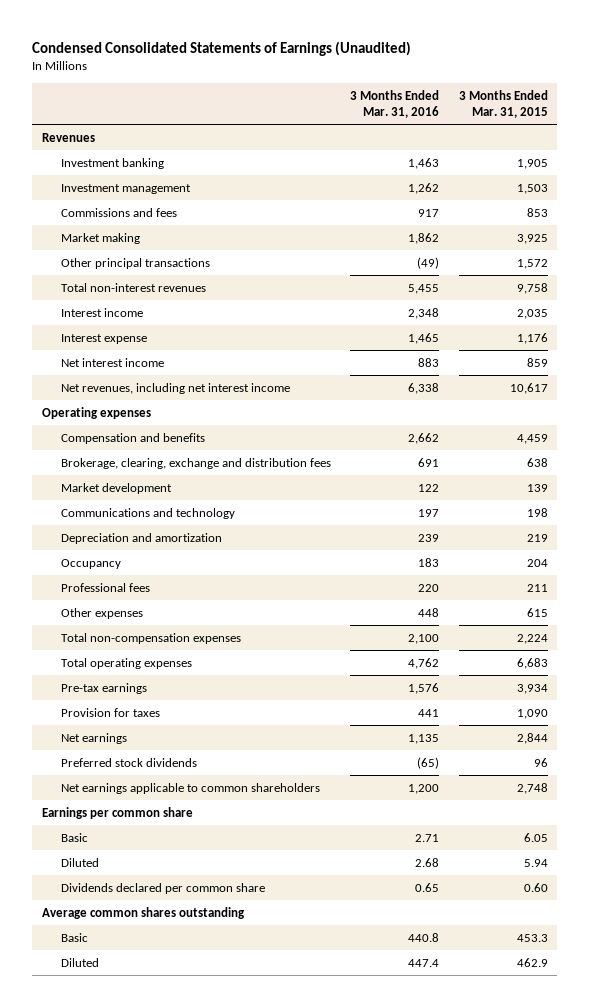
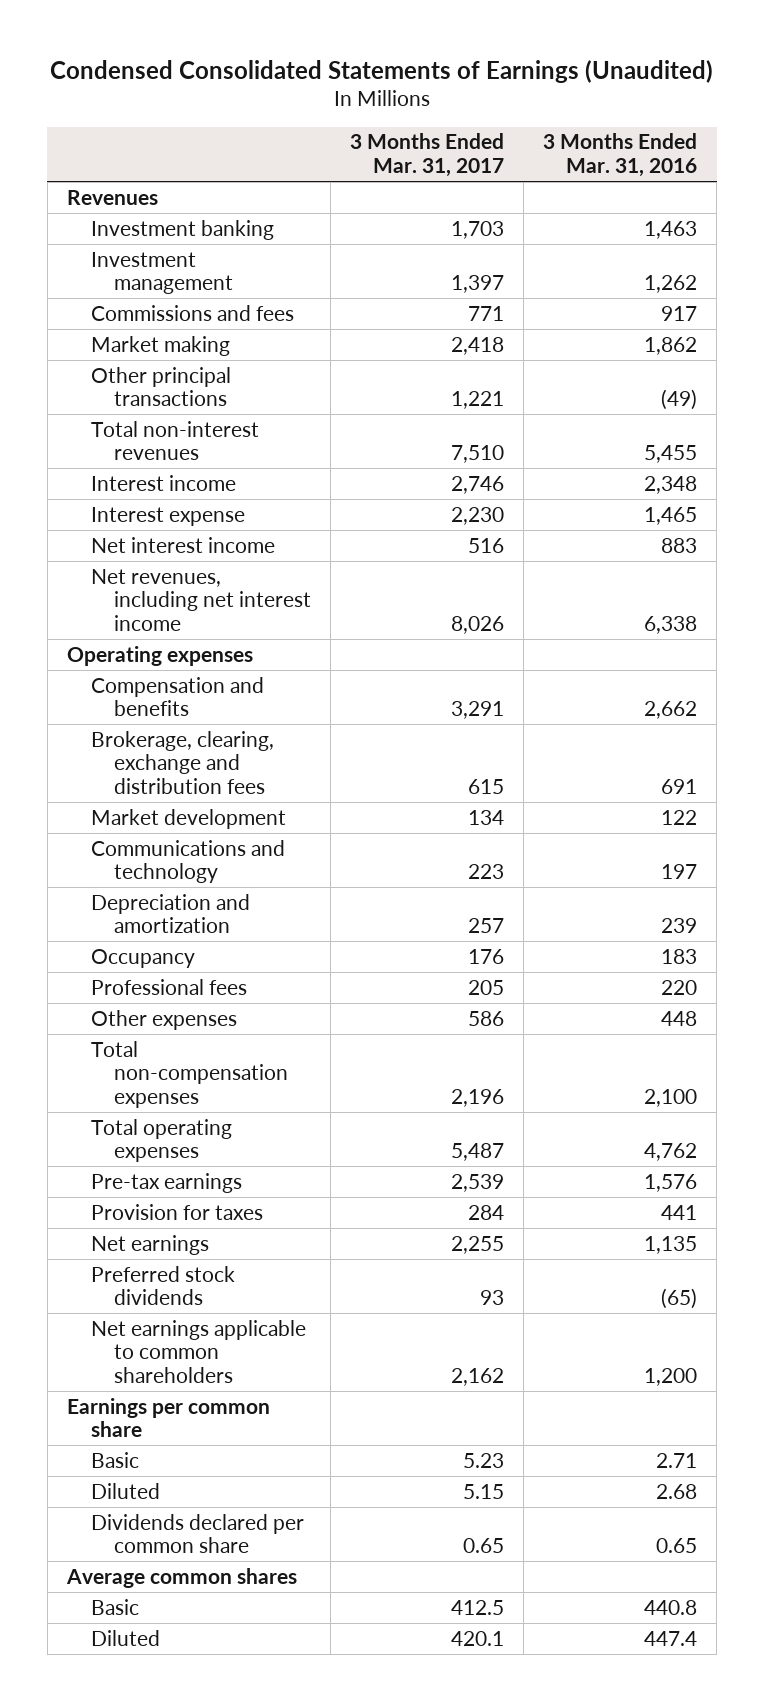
- | 3 Months Ended Mar. 31, 2016 | 3 Months Ended Mar. 31, 2015
+ | 3 Months Ended Mar. 31, 2017 | 3 Months Ended Mar. 31, 2016
- Average common shares outstanding
+ Average common shares

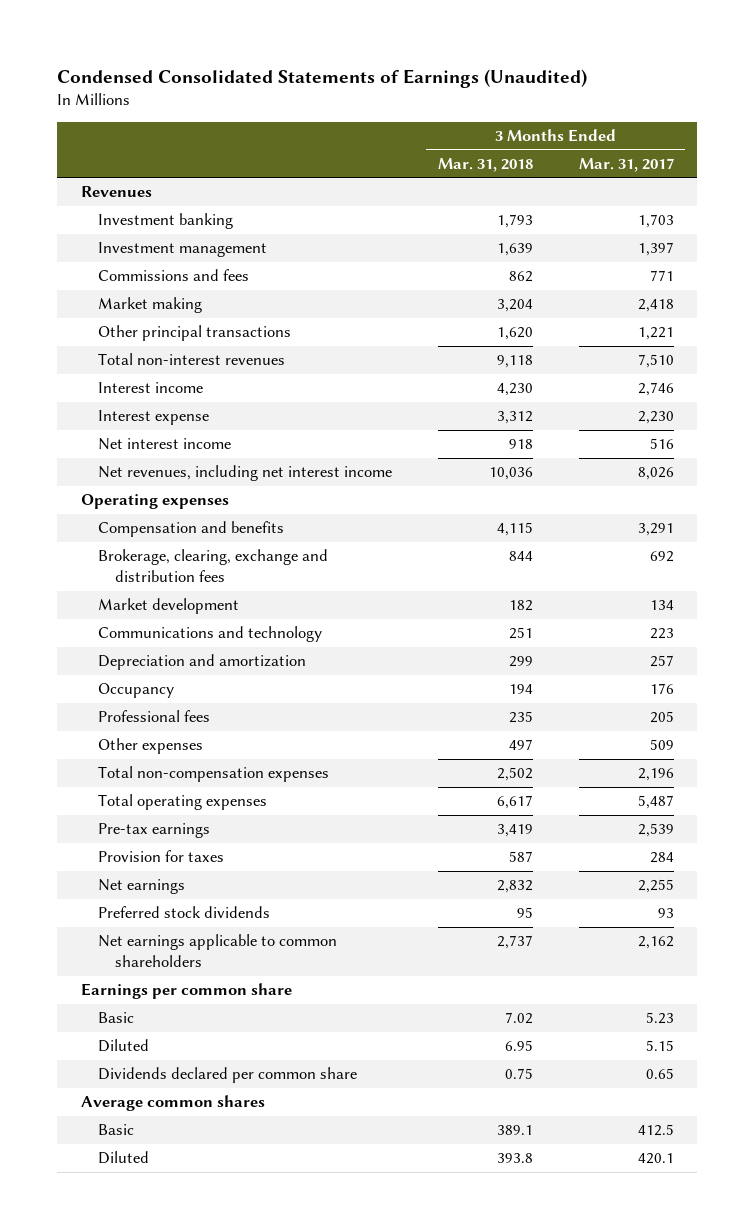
- | 3 Months Ended Mar. 31, 2017 | 3 Months Ended Mar. 31, 2016
+ | 3 Months Ended Mar. 31, 2018 | 3 Months Ended Mar. 31, 2017
- Brokerage, clearing, exchange and distribution fees | 615 | 691
+ Brokerage, clearing, exchange and distribution fees | 844 | 692
- Other expenses | 586 | 448
+ Other expenses | 497 | 509

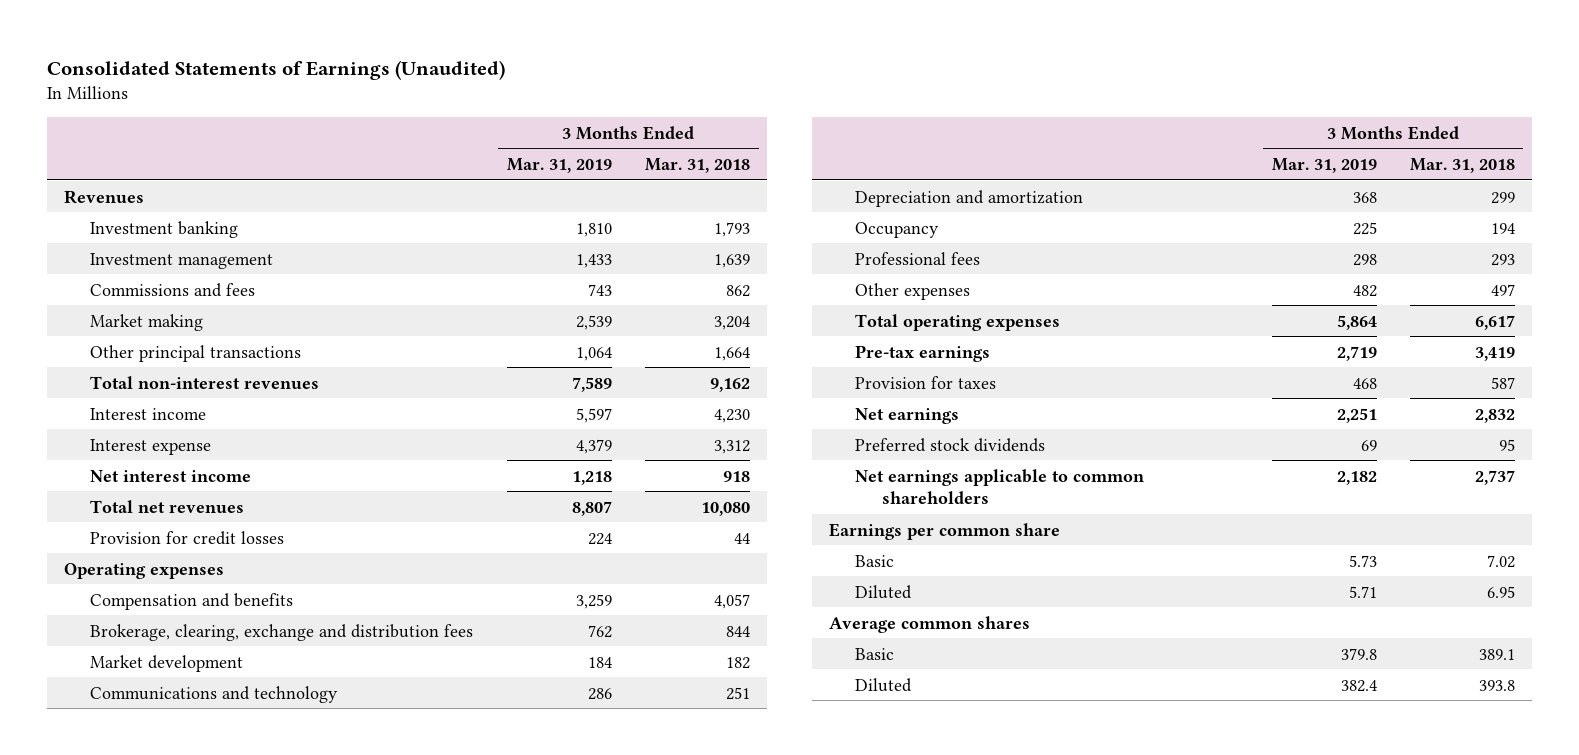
- Condensed Consolidated Statements of Earnings (Unaudited)
+ Consolidated Statements of Earnings (Unaudited)
- | 3 Months Ended Mar. 31, 2018 | 3 Months Ended Mar. 31, 2017
+ | 3 Months Ended Mar. 31, 2019 | 3 Months Ended Mar. 31, 2018
- Other principal transactions | 1,620 | 1,221
- Total non-interest revenues | 9,118 | 7,510
+ Other principal transactions | 1,064 | 1,664
+ Total non-interest revenues | 7,589 | 9,162
- Net revenues, including net interest income | 10,036 | 8,026
+ Total net revenues | 8,807 | 10,080
+ Provision for credit losses | 224 | 44
- Compensation and benefits | 4,115 | 3,291
+ Compensation and benefits | 3,259 | 4,057
- Professional fees | 235 | 205
+ Professional fees | 298 | 293
- Total non-compensation expenses | 2,502 | 2,196
- Dividends declared per common share | 0.75 | 0.65

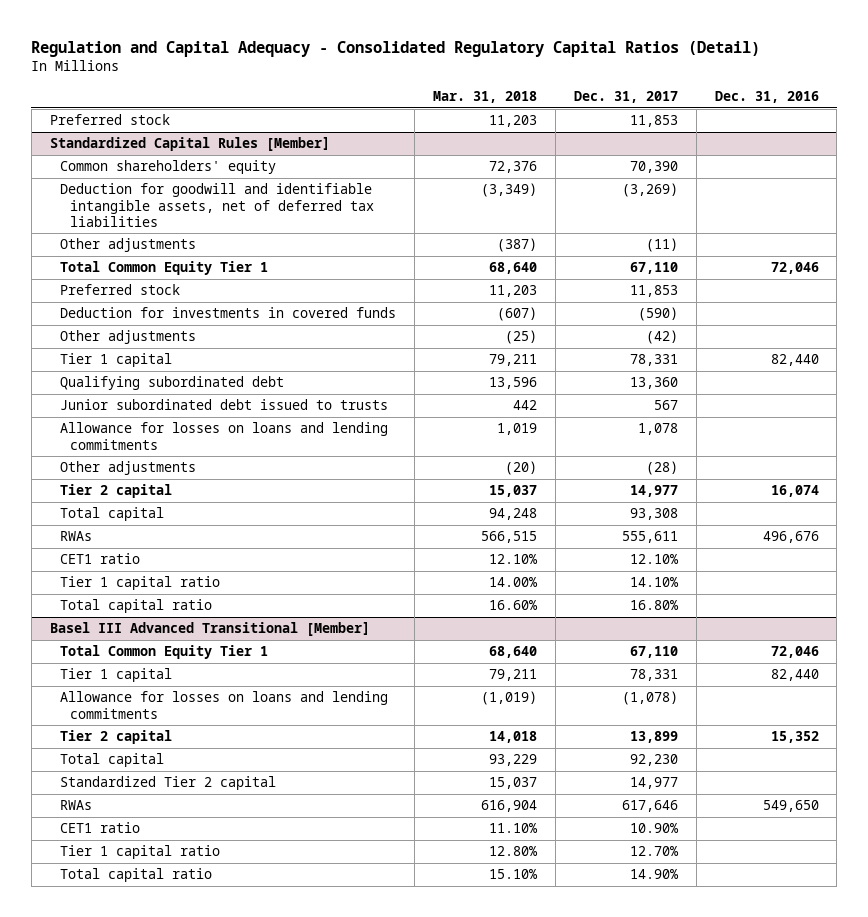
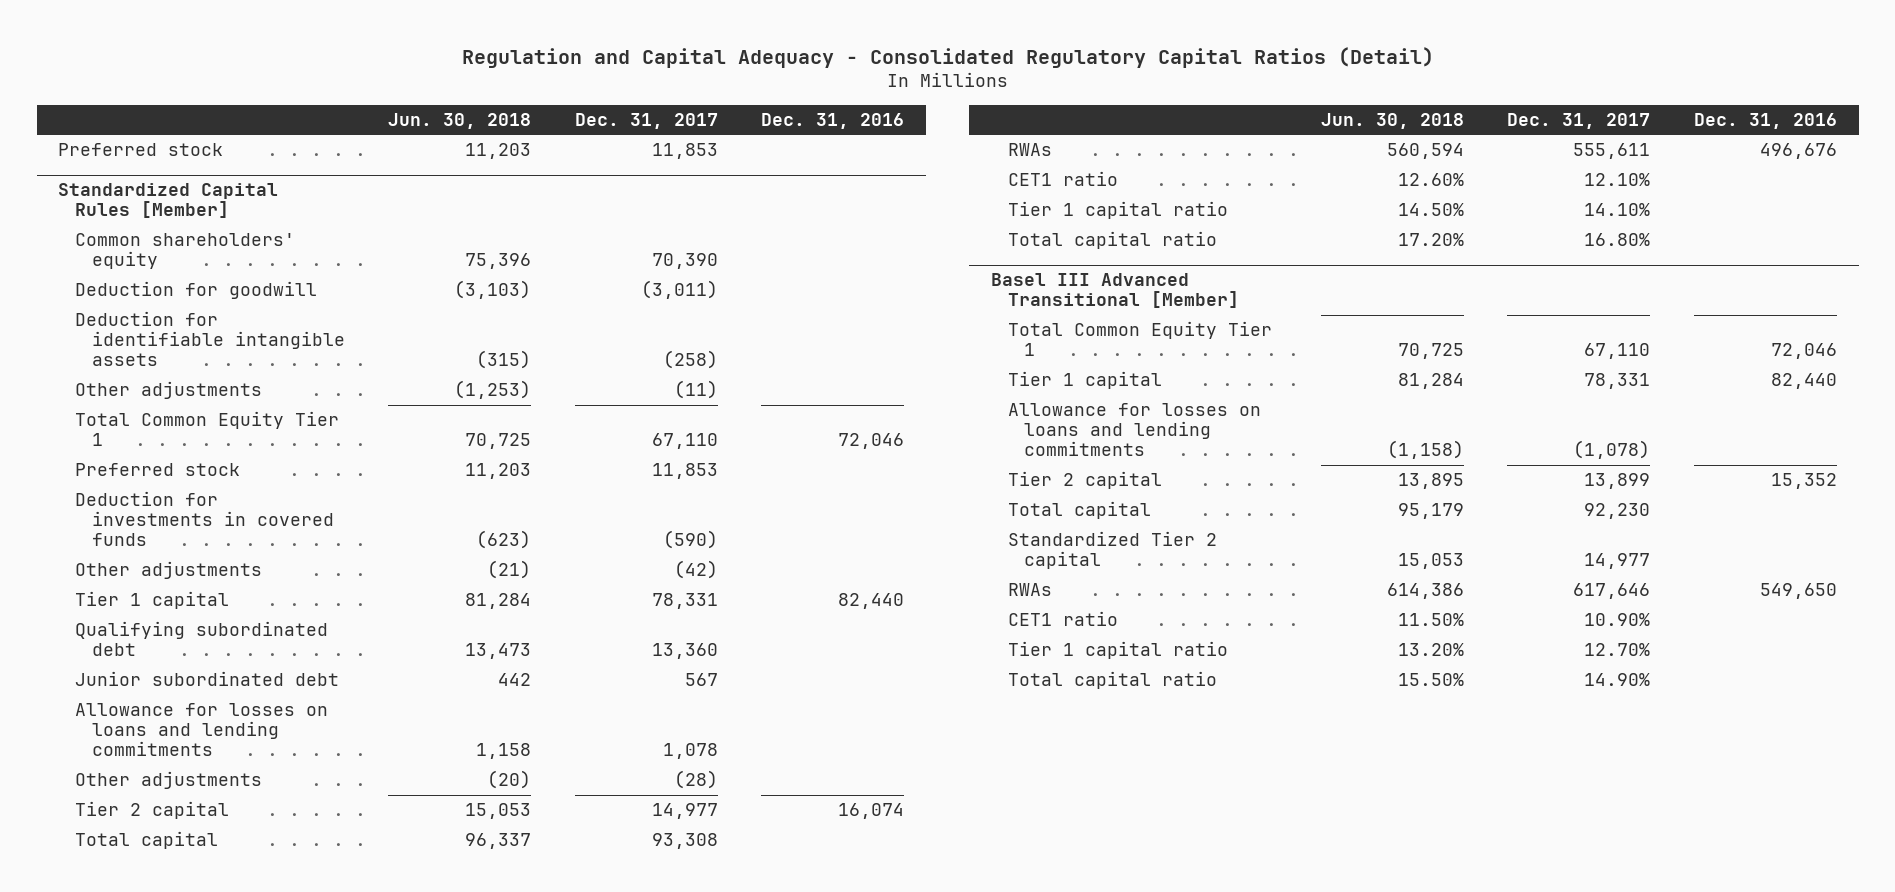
- | Mar. 31, 2018 | Dec. 31, 2017 | Dec. 31, 2016
+ | Jun. 30, 2018 | Dec. 31, 2017 | Dec. 31, 2016
@ Standardized Capital Rules [Member]
- Deduction for goodwill and identifiable intangible assets, net of deferred tax liabilities | (3,349) | (3,269) |
+ Deduction for goodwill | (3,103) | (3,011) |
+ Deduction for identifiable intangible assets | (315) | (258) |
- Junior subordinated debt issued to trusts | 442 | 567 |
+ Junior subordinated debt | 442 | 567 |

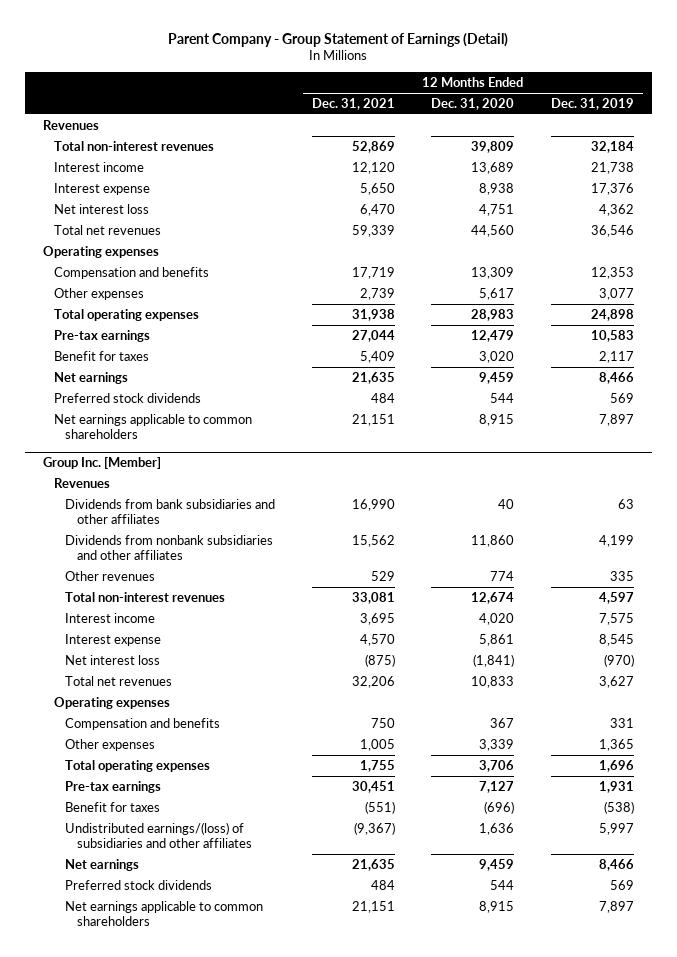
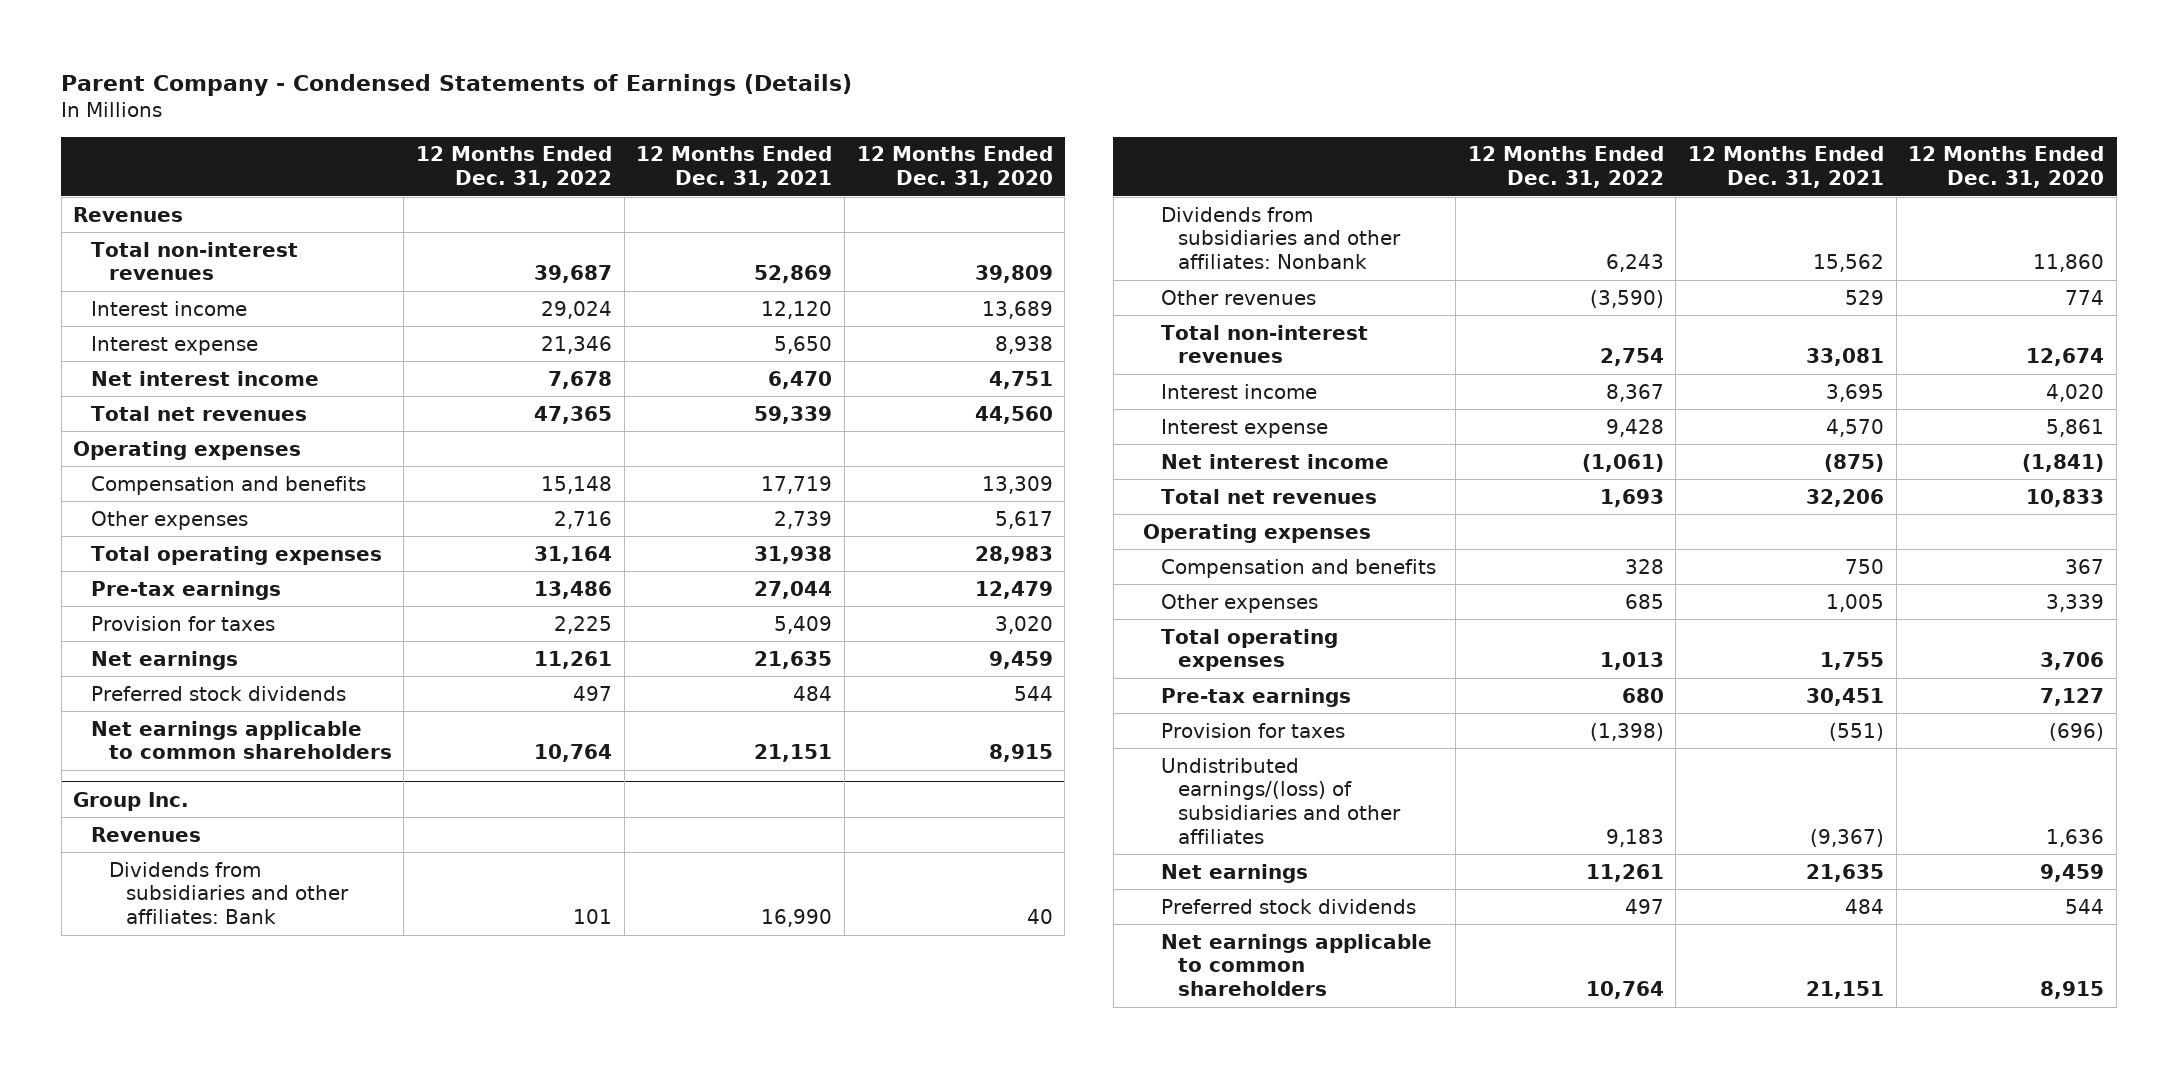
- Parent Company - Group Statement of Earnings (Detail)
+ Parent Company - Condensed Statements of Earnings (Details)
- | 12 Months Ended Dec. 31, 2021 | 12 Months Ended Dec. 31, 2020 | 12 Months Ended Dec. 31, 2019
+ | 12 Months Ended Dec. 31, 2022 | 12 Months Ended Dec. 31, 2021 | 12 Months Ended Dec. 31, 2020
- Net interest loss | 6,470 | 4,751 | 4,362
+ Net interest income | 7,678 | 6,470 | 4,751
- Benefit for taxes | 5,409 | 3,020 | 2,117
+ Provision for taxes | 2,225 | 5,409 | 3,020
- Group Inc. [Member]
+ Group Inc.
- Dividends from bank subsidiaries and other affiliates | 16,990 | 40 | 63
- Dividends from nonbank subsidiaries and other affiliates | 15,562 | 11,860 | 4,199
+ Dividends from subsidiaries and other affiliates: Bank | 101 | 16,990 | 40
+ Dividends from subsidiaries and other affiliates: Nonbank | 6,243 | 15,562 | 11,860
- Net interest loss | (875) | (1,841) | (970)
+ Net interest income | (1,061) | (875) | (1,841)
- Benefit for taxes | (551) | (696) | (538)
+ Provision for taxes | (1,398) | (551) | (696)

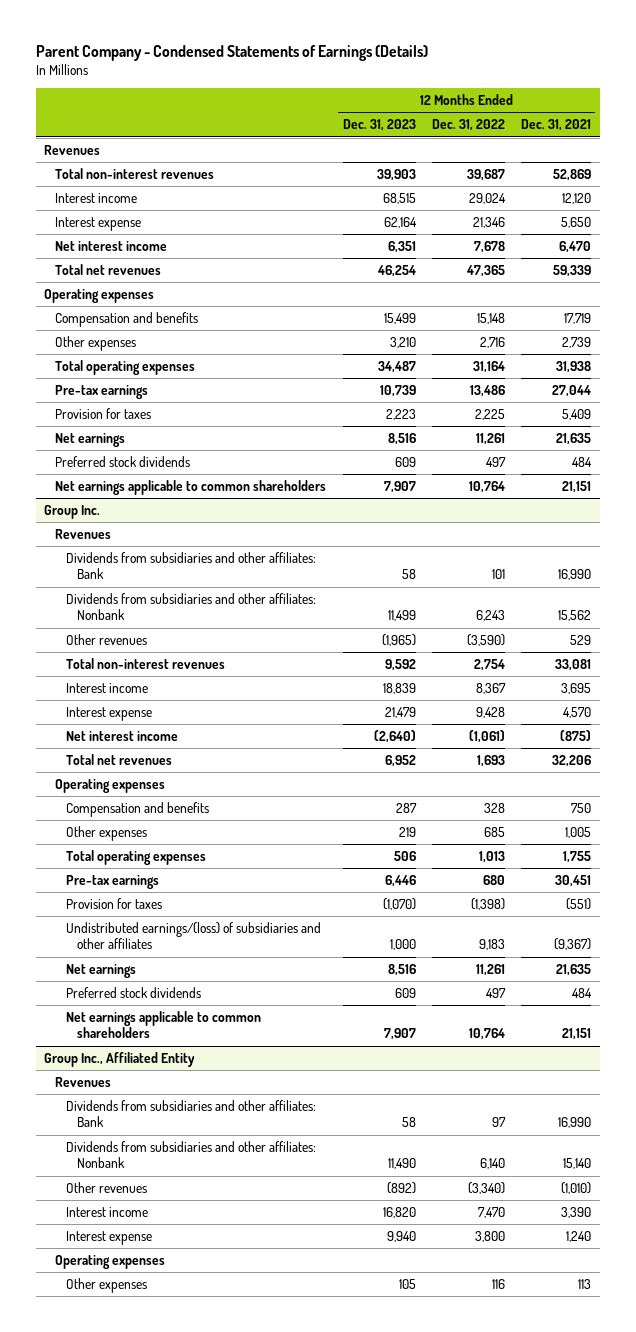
- | 12 Months Ended Dec. 31, 2022 | 12 Months Ended Dec. 31, 2021 | 12 Months Ended Dec. 31, 2020
+ | 12 Months Ended Dec. 31, 2023 | 12 Months Ended Dec. 31, 2022 | 12 Months Ended Dec. 31, 2021
+ Group Inc., Affiliated Entity
+ Revenues
+ Dividends from subsidiaries and other affiliates: Bank | 58 | 97 | 16,990
+ Dividends from subsidiaries and other affiliates: Nonbank | 11,490 | 6,140 | 15,140
+ Other revenues | (892) | (3,340) | (1,010)
+ Interest income | 16,820 | 7,470 | 3,390
+ Interest expense | 9,940 | 3,800 | 1,240
+ Operating expenses
+ Other expenses | 105 | 116 | 113

